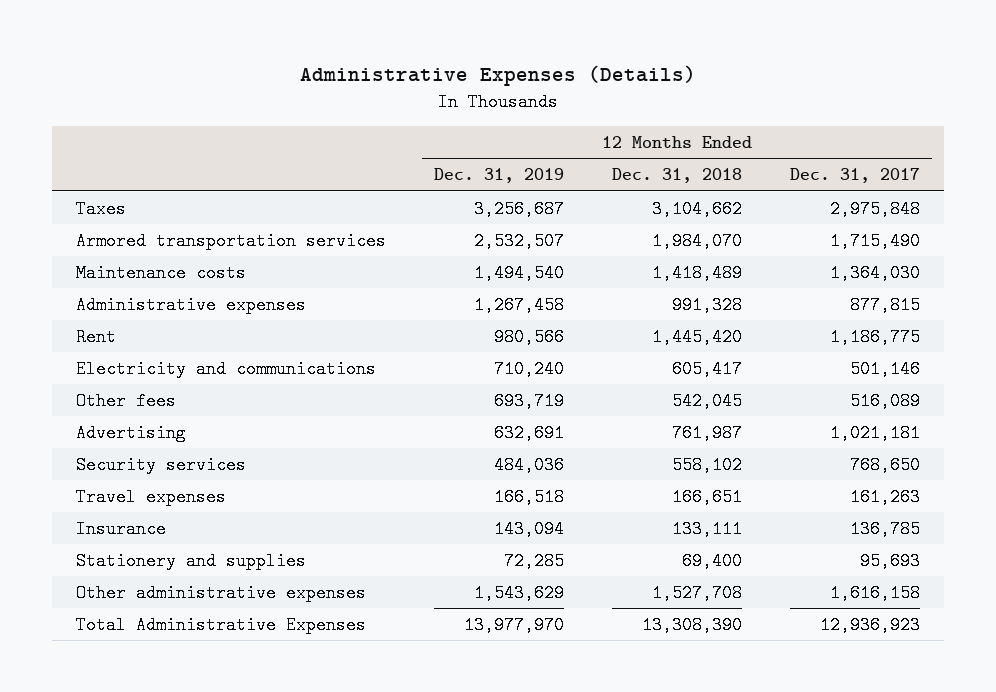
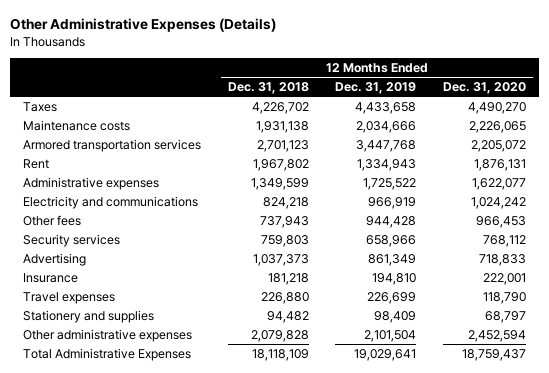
- Administrative Expenses (Details)
+ Other Administrative Expenses (Details)
- | 12 Months Ended Dec. 31, 2019 | 12 Months Ended Dec. 31, 2018 | 12 Months Ended Dec. 31, 2017
+ | 12 Months Ended Dec. 31, 2018 | 12 Months Ended Dec. 31, 2019 | 12 Months Ended Dec. 31, 2020
- Taxes | 3,256,687 | 3,104,662 | 2,975,848
- Armored transportation services | 2,532,507 | 1,984,070 | 1,715,490
- Maintenance costs | 1,494,540 | 1,418,489 | 1,364,030
- Administrative expenses | 1,267,458 | 991,328 | 877,815
- Rent | 980,566 | 1,445,420 | 1,186,775
- Electricity and communications | 710,240 | 605,417 | 501,146
- Other fees | 693,719 | 542,045 | 516,089
- Advertising | 632,691 | 761,987 | 1,021,181
- Security services | 484,036 | 558,102 | 768,650
- Travel expenses | 166,518 | 166,651 | 161,263
- Insurance | 143,094 | 133,111 | 136,785
- Stationery and supplies | 72,285 | 69,400 | 95,693
- Other administrative expenses | 1,543,629 | 1,527,708 | 1,616,158
- Total Administrative Expenses | 13,977,970 | 13,308,390 | 12,936,923
+ Taxes | 4,226,702 | 4,433,658 | 4,490,270
+ Maintenance costs | 1,931,138 | 2,034,666 | 2,226,065
+ Armored transportation services | 2,701,123 | 3,447,768 | 2,205,072
+ Rent | 1,967,802 | 1,334,943 | 1,876,131
+ Administrative expenses | 1,349,599 | 1,725,522 | 1,622,077
+ Electricity and communications | 824,218 | 966,919 | 1,024,242
+ Other fees | 737,943 | 944,428 | 966,453
+ Security services | 759,803 | 658,966 | 768,112
+ Advertising | 1,037,373 | 861,349 | 718,833
+ Insurance | 181,218 | 194,810 | 222,001
+ Travel expenses | 226,880 | 226,699 | 118,790
+ Stationery and supplies | 94,482 | 98,409 | 68,797
+ Other administrative expenses | 2,079,828 | 2,101,504 | 2,452,594
+ Total Administrative Expenses | 18,118,109 | 19,029,641 | 18,759,437

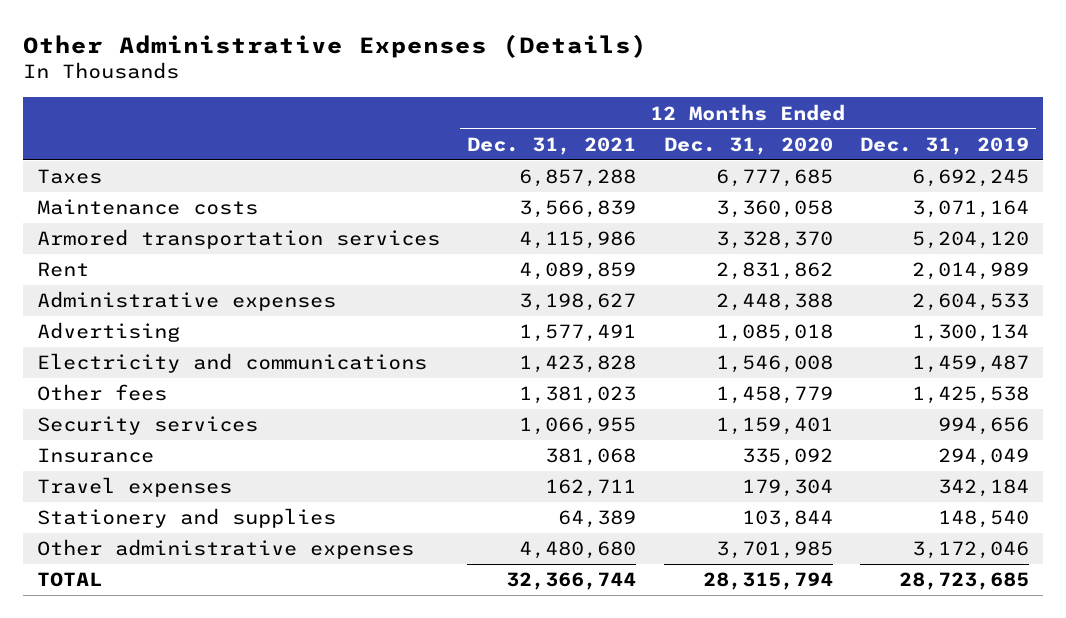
- | 12 Months Ended Dec. 31, 2018 | 12 Months Ended Dec. 31, 2019 | 12 Months Ended Dec. 31, 2020
+ | 12 Months Ended Dec. 31, 2021 | 12 Months Ended Dec. 31, 2020 | 12 Months Ended Dec. 31, 2019
- Taxes | 4,226,702 | 4,433,658 | 4,490,270
- Maintenance costs | 1,931,138 | 2,034,666 | 2,226,065
- Armored transportation services | 2,701,123 | 3,447,768 | 2,205,072
- Rent | 1,967,802 | 1,334,943 | 1,876,131
- Administrative expenses | 1,349,599 | 1,725,522 | 1,622,077
- Electricity and communications | 824,218 | 966,919 | 1,024,242
- Other fees | 737,943 | 944,428 | 966,453
- Security services | 759,803 | 658,966 | 768,112
- Advertising | 1,037,373 | 861,349 | 718,833
- Insurance | 181,218 | 194,810 | 222,001
- Travel expenses | 226,880 | 226,699 | 118,790
- Stationery and supplies | 94,482 | 98,409 | 68,797
- Other administrative expenses | 2,079,828 | 2,101,504 | 2,452,594
- Total Administrative Expenses | 18,118,109 | 19,029,641 | 18,759,437
+ Taxes | 6,857,288 | 6,777,685 | 6,692,245
+ Maintenance costs | 3,566,839 | 3,360,058 | 3,071,164
+ Armored transportation services | 4,115,986 | 3,328,370 | 5,204,120
+ Rent | 4,089,859 | 2,831,862 | 2,014,989
+ Administrative expenses | 3,198,627 | 2,448,388 | 2,604,533
+ Advertising | 1,577,491 | 1,085,018 | 1,300,134
+ Electricity and communications | 1,423,828 | 1,546,008 | 1,459,487
+ Other fees | 1,381,023 | 1,458,779 | 1,425,538
+ Security services | 1,066,955 | 1,159,401 | 994,656
+ Insurance | 381,068 | 335,092 | 294,049
+ Travel expenses | 162,711 | 179,304 | 342,184
+ Stationery and supplies | 64,389 | 103,844 | 148,540
+ Other administrative expenses | 4,480,680 | 3,701,985 | 3,172,046
+ TOTAL | 32,366,744 | 28,315,794 | 28,723,685

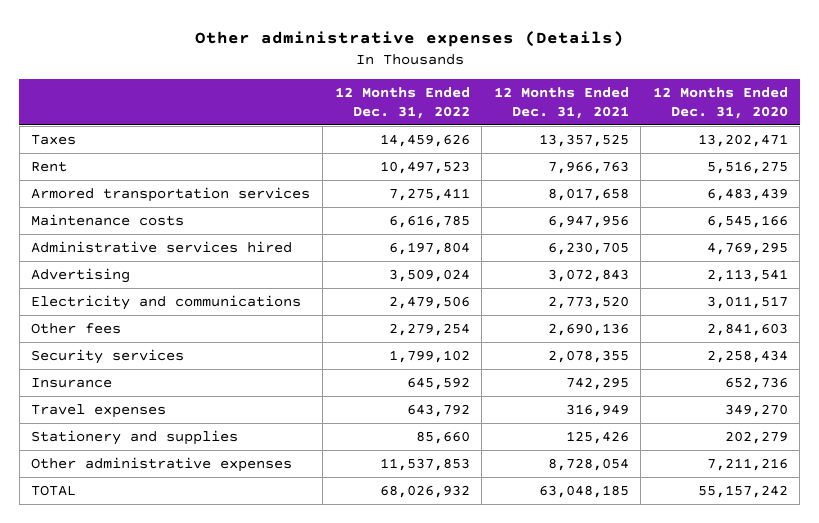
- Other Administrative Expenses (Details)
+ Other administrative expenses (Details)
- | 12 Months Ended Dec. 31, 2021 | 12 Months Ended Dec. 31, 2020 | 12 Months Ended Dec. 31, 2019
+ | 12 Months Ended Dec. 31, 2022 | 12 Months Ended Dec. 31, 2021 | 12 Months Ended Dec. 31, 2020
- Taxes | 6,857,288 | 6,777,685 | 6,692,245
- Maintenance costs | 3,566,839 | 3,360,058 | 3,071,164
- Armored transportation services | 4,115,986 | 3,328,370 | 5,204,120
- Rent | 4,089,859 | 2,831,862 | 2,014,989
- Administrative expenses | 3,198,627 | 2,448,388 | 2,604,533
- Advertising | 1,577,491 | 1,085,018 | 1,300,134
- Electricity and communications | 1,423,828 | 1,546,008 | 1,459,487
- Other fees | 1,381,023 | 1,458,779 | 1,425,538
- Security services | 1,066,955 | 1,159,401 | 994,656
- Insurance | 381,068 | 335,092 | 294,049
- Travel expenses | 162,711 | 179,304 | 342,184
- Stationery and supplies | 64,389 | 103,844 | 148,540
- Other administrative expenses | 4,480,680 | 3,701,985 | 3,172,046
- TOTAL | 32,366,744 | 28,315,794 | 28,723,685
+ Taxes | 14,459,626 | 13,357,525 | 13,202,471
+ Rent | 10,497,523 | 7,966,763 | 5,516,275
+ Armored transportation services | 7,275,411 | 8,017,658 | 6,483,439
+ Maintenance costs | 6,616,785 | 6,947,956 | 6,545,166
+ Administrative services hired | 6,197,804 | 6,230,705 | 4,769,295
+ Advertising | 3,509,024 | 3,072,843 | 2,113,541
+ Electricity and communications | 2,479,506 | 2,773,520 | 3,011,517
+ Other fees | 2,279,254 | 2,690,136 | 2,841,603
+ Security services | 1,799,102 | 2,078,355 | 2,258,434
+ Insurance | 645,592 | 742,295 | 652,736
+ Travel expenses | 643,792 | 316,949 | 349,270
+ Stationery and supplies | 85,660 | 125,426 | 202,279
+ Other administrative expenses | 11,537,853 | 8,728,054 | 7,211,216
+ TOTAL | 68,026,932 | 63,048,185 | 55,157,242

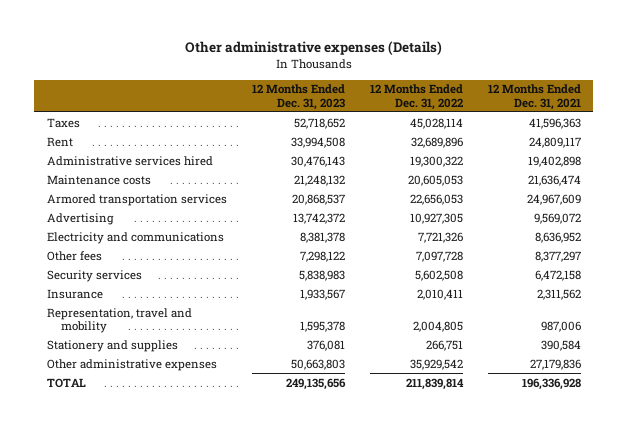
- | 12 Months Ended Dec. 31, 2022 | 12 Months Ended Dec. 31, 2021 | 12 Months Ended Dec. 31, 2020
+ | 12 Months Ended Dec. 31, 2023 | 12 Months Ended Dec. 31, 2022 | 12 Months Ended Dec. 31, 2021
- Taxes | 14,459,626 | 13,357,525 | 13,202,471
- Rent | 10,497,523 | 7,966,763 | 5,516,275
- Armored transportation services | 7,275,411 | 8,017,658 | 6,483,439
- Maintenance costs | 6,616,785 | 6,947,956 | 6,545,166
- Administrative services hired | 6,197,804 | 6,230,705 | 4,769,295
- Advertising | 3,509,024 | 3,072,843 | 2,113,541
- Electricity and communications | 2,479,506 | 2,773,520 | 3,011,517
- Other fees | 2,279,254 | 2,690,136 | 2,841,603
- Security services | 1,799,102 | 2,078,355 | 2,258,434
- Insurance | 645,592 | 742,295 | 652,736
- Travel expenses | 643,792 | 316,949 | 349,270
- Stationery and supplies | 85,660 | 125,426 | 202,279
- Other administrative expenses | 11,537,853 | 8,728,054 | 7,211,216
- TOTAL | 68,026,932 | 63,048,185 | 55,157,242
+ Taxes | 52,718,652 | 45,028,114 | 41,596,363
+ Rent | 33,994,508 | 32,689,896 | 24,809,117
+ Administrative services hired | 30,476,143 | 19,300,322 | 19,402,898
+ Maintenance costs | 21,248,132 | 20,605,053 | 21,636,474
+ Armored transportation services | 20,868,537 | 22,656,053 | 24,967,609
+ Advertising | 13,742,372 | 10,927,305 | 9,569,072
+ Electricity and communications | 8,381,378 | 7,721,326 | 8,636,952
+ Other fees | 7,298,122 | 7,097,728 | 8,377,297
+ Security services | 5,838,983 | 5,602,508 | 6,472,158
+ Insurance | 1,933,567 | 2,010,411 | 2,311,562
+ Representation, travel and mobility | 1,595,378 | 2,004,805 | 987,006
+ Stationery and supplies | 376,081 | 266,751 | 390,584
+ Other administrative expenses | 50,663,803 | 35,929,542 | 27,179,836
+ TOTAL | 249,135,656 | 211,839,814 | 196,336,928

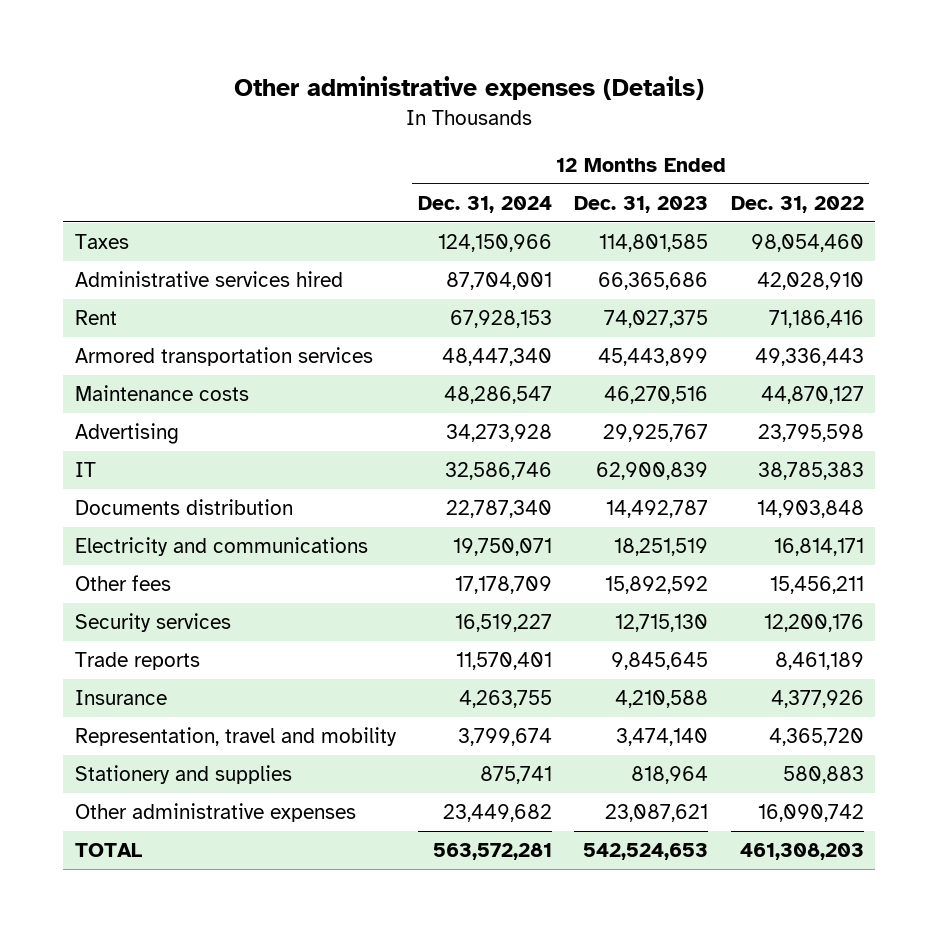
- | 12 Months Ended Dec. 31, 2023 | 12 Months Ended Dec. 31, 2022 | 12 Months Ended Dec. 31, 2021
+ | 12 Months Ended Dec. 31, 2024 | 12 Months Ended Dec. 31, 2023 | 12 Months Ended Dec. 31, 2022
- Taxes | 52,718,652 | 45,028,114 | 41,596,363
- Rent | 33,994,508 | 32,689,896 | 24,809,117
- Administrative services hired | 30,476,143 | 19,300,322 | 19,402,898
- Maintenance costs | 21,248,132 | 20,605,053 | 21,636,474
- Armored transportation services | 20,868,537 | 22,656,053 | 24,967,609
- Advertising | 13,742,372 | 10,927,305 | 9,569,072
- Electricity and communications | 8,381,378 | 7,721,326 | 8,636,952
- Other fees | 7,298,122 | 7,097,728 | 8,377,297
- Security services | 5,838,983 | 5,602,508 | 6,472,158
- Insurance | 1,933,567 | 2,010,411 | 2,311,562
- Representation, travel and mobility | 1,595,378 | 2,004,805 | 987,006
- Stationery and supplies | 376,081 | 266,751 | 390,584
- Other administrative expenses | 50,663,803 | 35,929,542 | 27,179,836
- TOTAL | 249,135,656 | 211,839,814 | 196,336,928
+ Taxes | 124,150,966 | 114,801,585 | 98,054,460
+ Administrative services hired | 87,704,001 | 66,365,686 | 42,028,910
+ Rent | 67,928,153 | 74,027,375 | 71,186,416
+ Armored transportation services | 48,447,340 | 45,443,899 | 49,336,443
+ Maintenance costs | 48,286,547 | 46,270,516 | 44,870,127
+ Advertising | 34,273,928 | 29,925,767 | 23,795,598
+ IT | 32,586,746 | 62,900,839 | 38,785,383
+ Documents distribution | 22,787,340 | 14,492,787 | 14,903,848
+ Electricity and communications | 19,750,071 | 18,251,519 | 16,814,171
+ Other fees | 17,178,709 | 15,892,592 | 15,456,211
+ Security services | 16,519,227 | 12,715,130 | 12,200,176
+ Trade reports | 11,570,401 | 9,845,645 | 8,461,189
+ Insurance | 4,263,755 | 4,210,588 | 4,377,926
+ Representation, travel and mobility | 3,799,674 | 3,474,140 | 4,365,720
+ Stationery and supplies | 875,741 | 818,964 | 580,883
+ Other administrative expenses | 23,449,682 | 23,087,621 | 16,090,742
+ TOTAL | 563,572,281 | 542,524,653 | 461,308,203

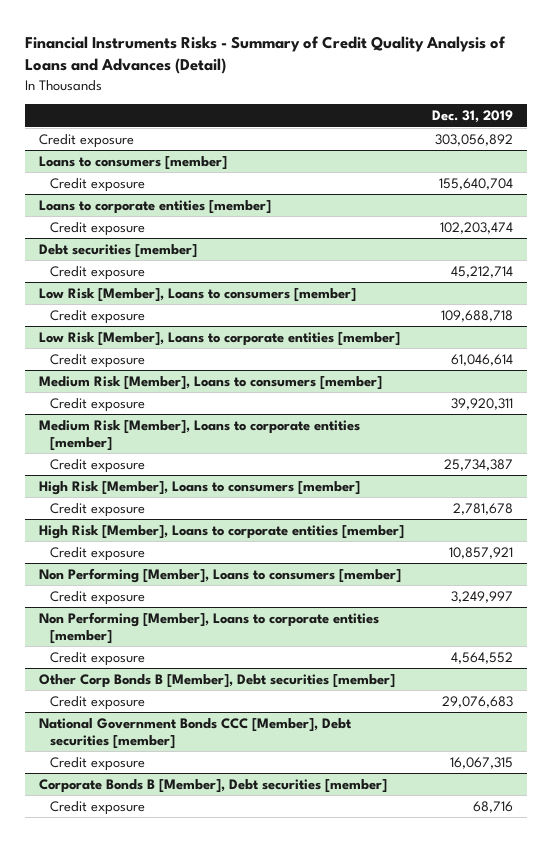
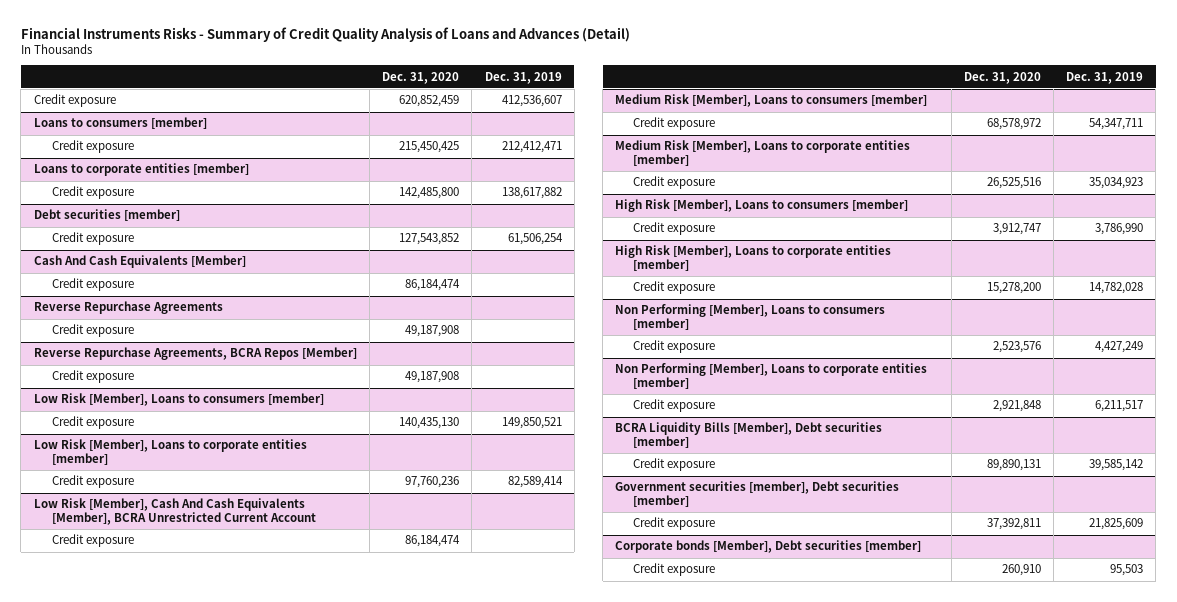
- | Dec. 31, 2019
+ | Dec. 31, 2020 | Dec. 31, 2019
- Credit exposure | 303,056,892
+ Credit exposure | 620,852,459 | 412,536,607
@ Loans to consumers [member]
- Credit exposure | 155,640,704
+ Credit exposure | 215,450,425 | 212,412,471
@ Loans to corporate entities [member]
- Credit exposure | 102,203,474
+ Credit exposure | 142,485,800 | 138,617,882
@ Debt securities [member]
- Credit exposure | 45,212,714
+ Credit exposure | 127,543,852 | 61,506,254
+ Cash And Cash Equivalents [Member]
+ Credit exposure | 86,184,474 |
+ Reverse Repurchase Agreements
+ Credit exposure | 49,187,908 |
+ Reverse Repurchase Agreements, BCRA Repos [Member]
+ Credit exposure | 49,187,908 |
@ Low Risk [Member], Loans to consumers [member]
- Credit exposure | 109,688,718
+ Credit exposure | 140,435,130 | 149,850,521
@ Low Risk [Member], Loans to corporate entities [member]
- Credit exposure | 61,046,614
+ Credit exposure | 97,760,236 | 82,589,414
+ Low Risk [Member], Cash And Cash Equivalents [Member], BCRA Unrestricted Current Account
+ Credit exposure | 86,184,474 |
@ Medium Risk [Member], Loans to consumers [member]
- Credit exposure | 39,920,311
+ Credit exposure | 68,578,972 | 54,347,711
@ Medium Risk [Member], Loans to corporate entities [member]
- Credit exposure | 25,734,387
+ Credit exposure | 26,525,516 | 35,034,923
@ High Risk [Member], Loans to consumers [member]
- Credit exposure | 2,781,678
+ Credit exposure | 3,912,747 | 3,786,990
@ High Risk [Member], Loans to corporate entities [member]
- Credit exposure | 10,857,921
+ Credit exposure | 15,278,200 | 14,782,028
@ Non Performing [Member], Loans to consumers [member]
- Credit exposure | 3,249,997
+ Credit exposure | 2,523,576 | 4,427,249
@ Non Performing [Member], Loans to corporate entities [member]
- Credit exposure | 4,564,552
- Other Corp Bonds B [Member], Debt securities [member]
- Credit exposure | 29,076,683
- National Government Bonds CCC [Member], Debt securities [member]
- Credit exposure | 16,067,315
- Corporate Bonds B [Member], Debt securities [member]
- Credit exposure | 68,716
@ Non Performing [Member], Loans to corporate entities [member]
+ Credit exposure | 2,921,848 | 6,211,517
+ BCRA Liquidity Bills [Member], Debt securities [member]
+ Credit exposure | 89,890,131 | 39,585,142
+ Government securities [member], Debt securities [member]
+ Credit exposure | 37,392,811 | 21,825,609
+ Corporate bonds [Member], Debt securities [member]
+ Credit exposure | 260,910 | 95,503

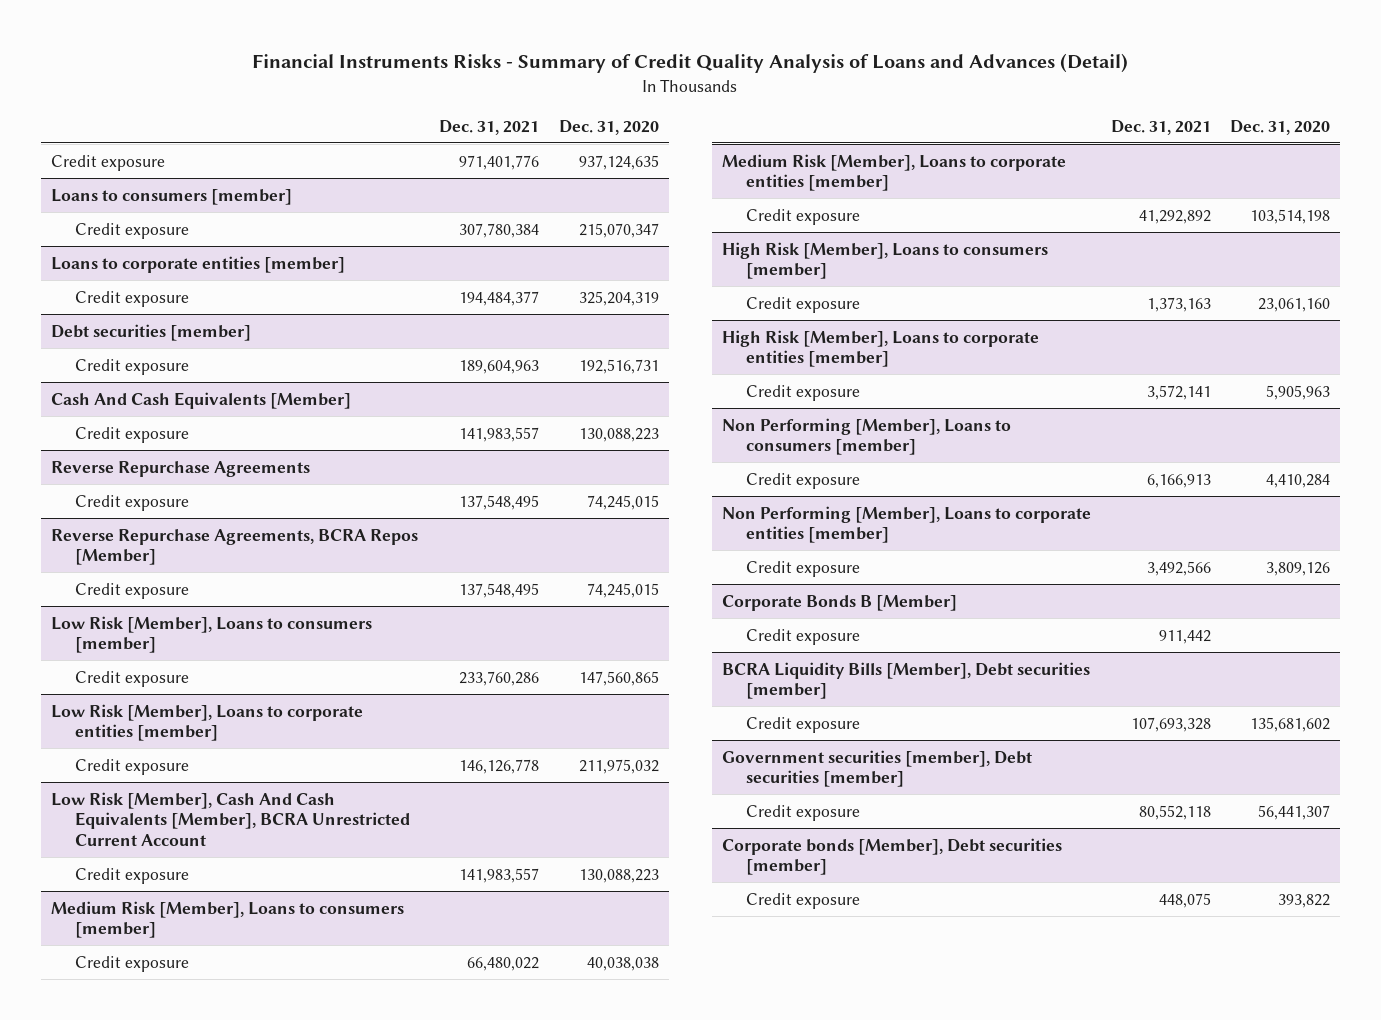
- | Dec. 31, 2020 | Dec. 31, 2019
+ | Dec. 31, 2021 | Dec. 31, 2020
- Credit exposure | 620,852,459 | 412,536,607
+ Credit exposure | 971,401,776 | 937,124,635
@ Loans to consumers [member]
- Credit exposure | 215,450,425 | 212,412,471
+ Credit exposure | 307,780,384 | 215,070,347
@ Loans to corporate entities [member]
- Credit exposure | 142,485,800 | 138,617,882
+ Credit exposure | 194,484,377 | 325,204,319
@ Debt securities [member]
- Credit exposure | 127,543,852 | 61,506,254
+ Credit exposure | 189,604,963 | 192,516,731
@ Cash And Cash Equivalents [Member]
- Credit exposure | 86,184,474 |
+ Credit exposure | 141,983,557 | 130,088,223
@ Reverse Repurchase Agreements
- Credit exposure | 49,187,908 |
+ Credit exposure | 137,548,495 | 74,245,015
@ Reverse Repurchase Agreements, BCRA Repos [Member]
- Credit exposure | 49,187,908 |
+ Credit exposure | 137,548,495 | 74,245,015
@ Low Risk [Member], Loans to consumers [member]
- Credit exposure | 140,435,130 | 149,850,521
+ Credit exposure | 233,760,286 | 147,560,865
@ Low Risk [Member], Loans to corporate entities [member]
- Credit exposure | 97,760,236 | 82,589,414
+ Credit exposure | 146,126,778 | 211,975,032
@ Low Risk [Member], Cash And Cash Equivalents [Member], BCRA Unrestricted Current Account
- Credit exposure | 86,184,474 |
+ Credit exposure | 141,983,557 | 130,088,223
@ Medium Risk [Member], Loans to consumers [member]
- Credit exposure | 68,578,972 | 54,347,711
+ Credit exposure | 66,480,022 | 40,038,038
@ Medium Risk [Member], Loans to corporate entities [member]
- Credit exposure | 26,525,516 | 35,034,923
+ Credit exposure | 41,292,892 | 103,514,198
@ High Risk [Member], Loans to consumers [member]
- Credit exposure | 3,912,747 | 3,786,990
+ Credit exposure | 1,373,163 | 23,061,160
@ High Risk [Member], Loans to corporate entities [member]
- Credit exposure | 15,278,200 | 14,782,028
+ Credit exposure | 3,572,141 | 5,905,963
@ Non Performing [Member], Loans to consumers [member]
- Credit exposure | 2,523,576 | 4,427,249
+ Credit exposure | 6,166,913 | 4,410,284
@ Non Performing [Member], Loans to corporate entities [member]
- Credit exposure | 2,921,848 | 6,211,517
+ Credit exposure | 3,492,566 | 3,809,126
+ Corporate Bonds B [Member]
+ Credit exposure | 911,442 |
@ BCRA Liquidity Bills [Member], Debt securities [member]
- Credit exposure | 89,890,131 | 39,585,142
+ Credit exposure | 107,693,328 | 135,681,602
@ Government securities [member], Debt securities [member]
- Credit exposure | 37,392,811 | 21,825,609
+ Credit exposure | 80,552,118 | 56,441,307
@ Corporate bonds [Member], Debt securities [member]
- Credit exposure | 260,910 | 95,503
+ Credit exposure | 448,075 | 393,822

